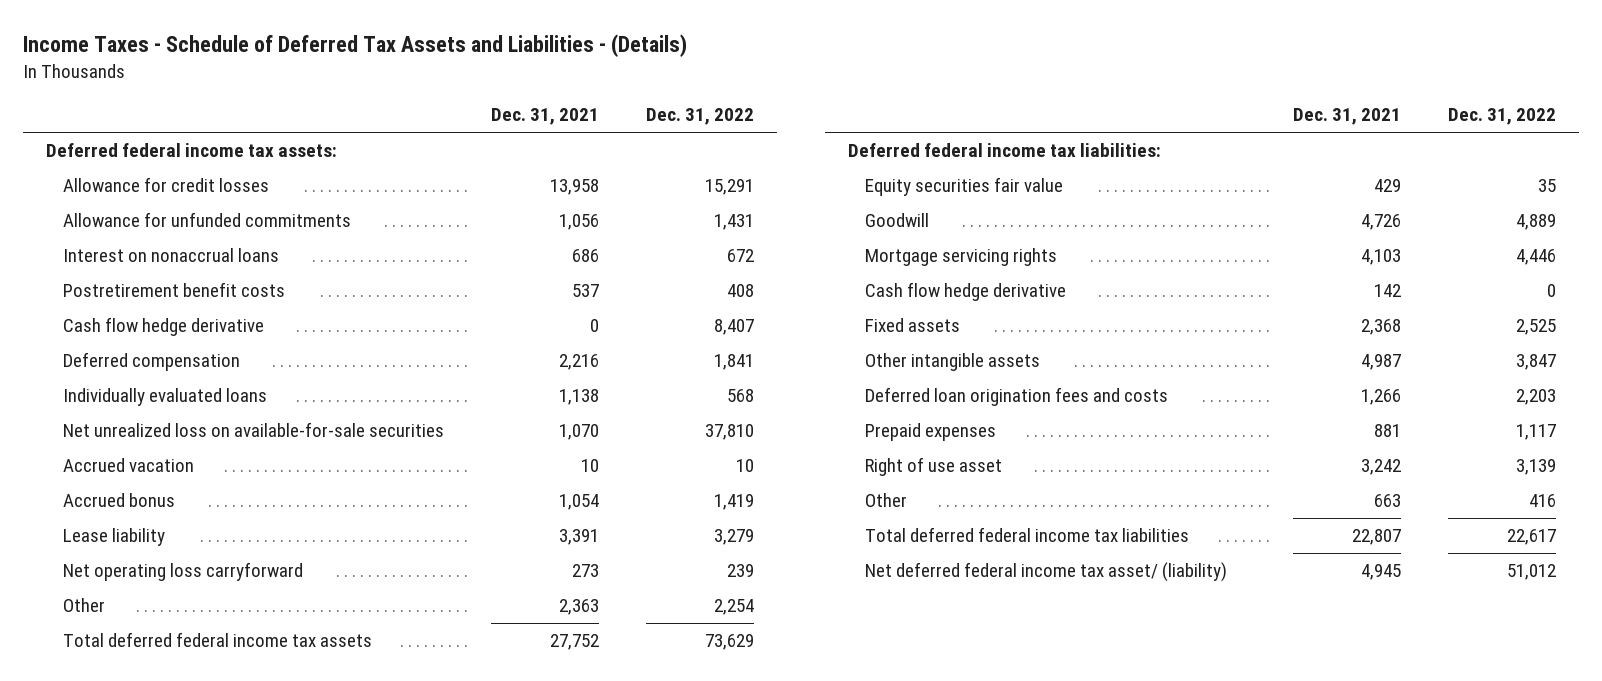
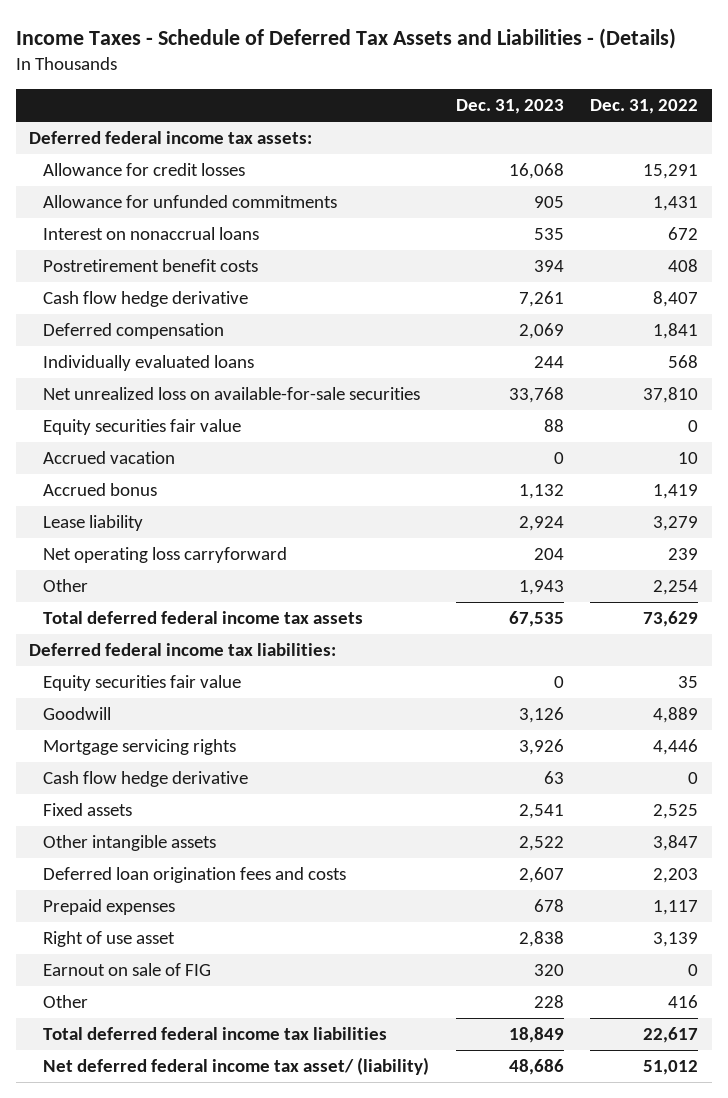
- | Dec. 31, 2021 | Dec. 31, 2022
+ | Dec. 31, 2023 | Dec. 31, 2022
+ Equity securities fair value | 88 | 0
+ Earnout on sale of FIG | 320 | 0

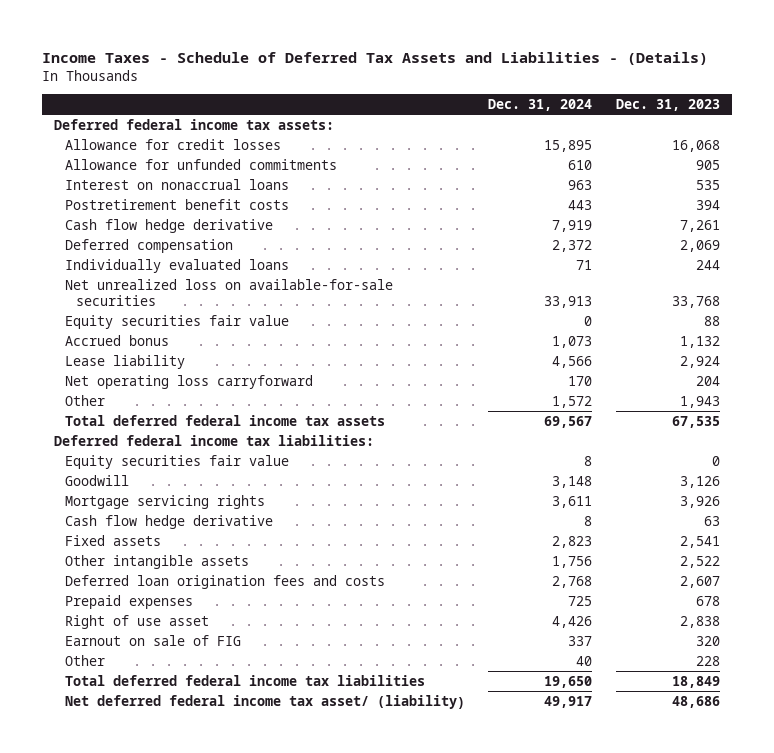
- | Dec. 31, 2023 | Dec. 31, 2022
+ | Dec. 31, 2024 | Dec. 31, 2023
- Accrued vacation | 0 | 10

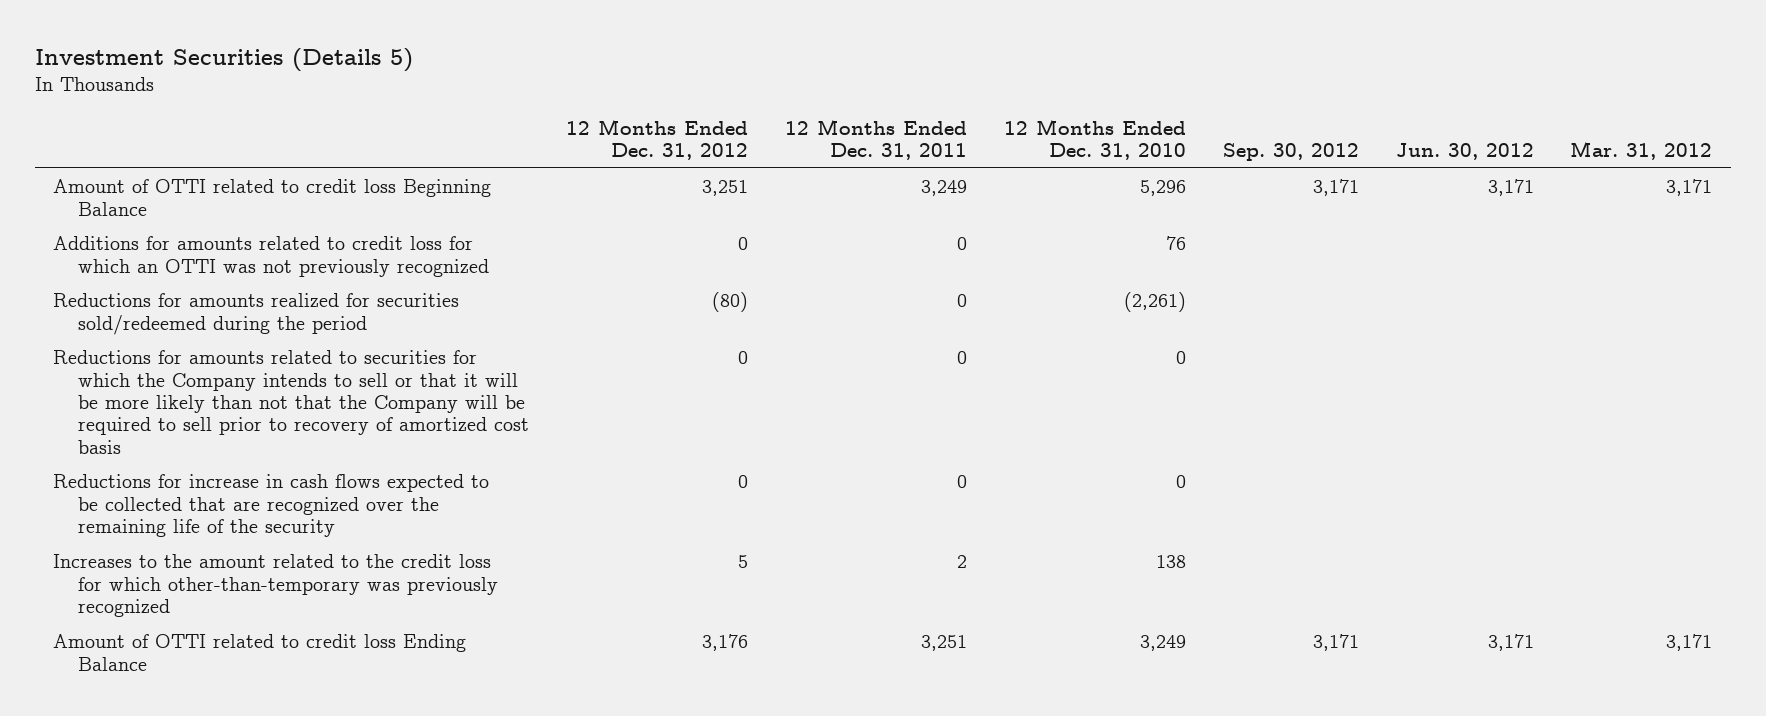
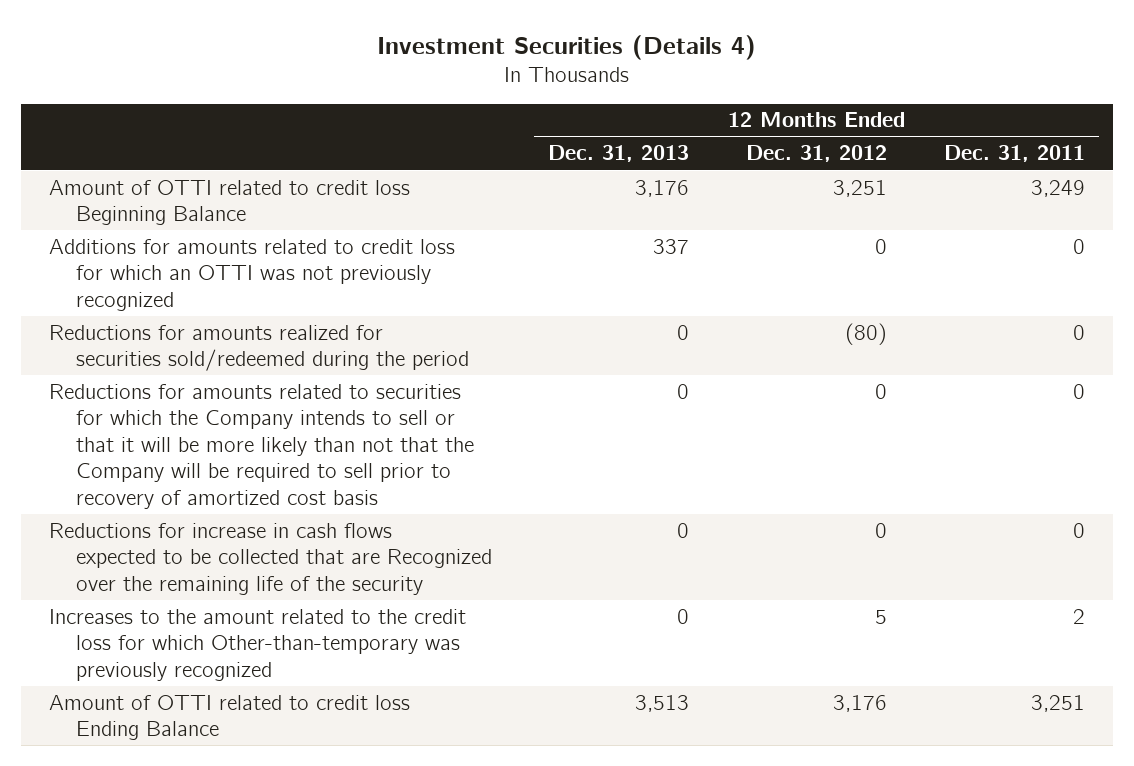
- Investment Securities (Details 5)
+ Investment Securities (Details 4)
- | 12 Months Ended Dec. 31, 2012 | 12 Months Ended Dec. 31, 2011 | 12 Months Ended Dec. 31, 2010 | Sep. 30, 2012 | Jun. 30, 2012 | Mar. 31, 2012
+ | 12 Months Ended Dec. 31, 2013 | 12 Months Ended Dec. 31, 2012 | 12 Months Ended Dec. 31, 2011
- Reductions for increase in cash flows expected to be collected that are recognized over the remaining life of the security | 0 | 0 | 0 | | |
- Increases to the amount related to the credit loss for which other-than-temporary was previously recognized | 5 | 2 | 138 | | |
+ Reductions for increase in cash flows expected to be collected that are Recognized over the remaining life of the security | 0 | 0 | 0
+ Increases to the amount related to the credit loss for which Other-than-temporary was previously recognized | 0 | 5 | 2

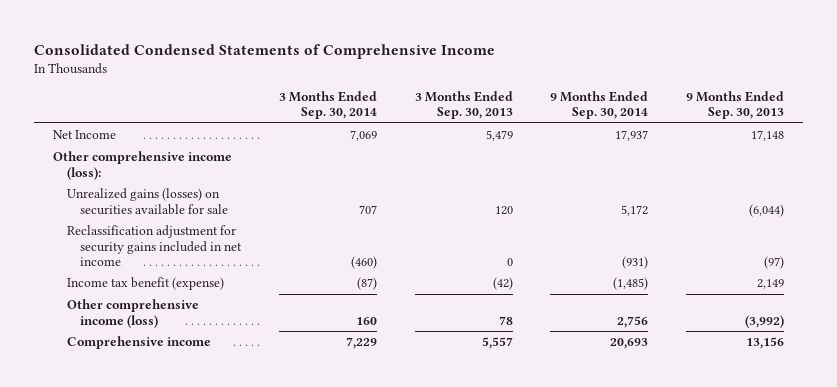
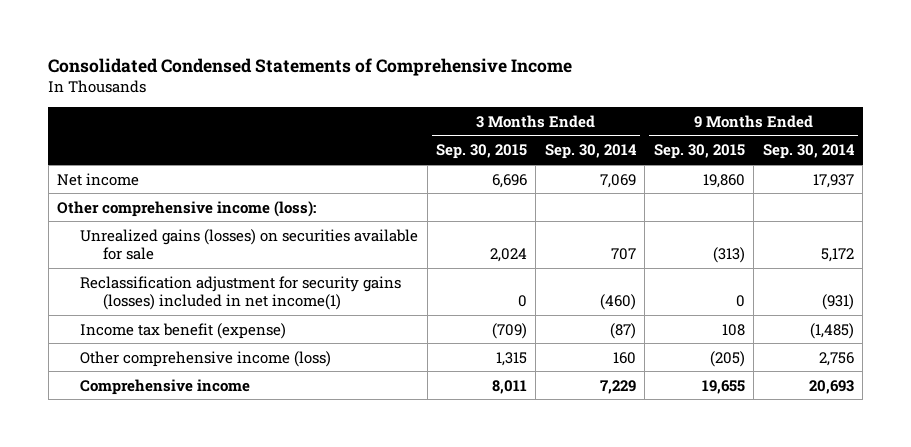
- | 3 Months Ended Sep. 30, 2014 | 3 Months Ended Sep. 30, 2013 | 9 Months Ended Sep. 30, 2014 | 9 Months Ended Sep. 30, 2013
+ | 3 Months Ended Sep. 30, 2015 | 3 Months Ended Sep. 30, 2014 | 9 Months Ended Sep. 30, 2015 | 9 Months Ended Sep. 30, 2014
- Net Income | 7,069 | 5,479 | 17,937 | 17,148
+ Net income | 6,696 | 7,069 | 19,860 | 17,937
- Reclassification adjustment for security gains included in net income | (460) | 0 | (931) | (97)
+ Reclassification adjustment for security gains (losses) included in net income(1) | 0 | (460) | 0 | (931)

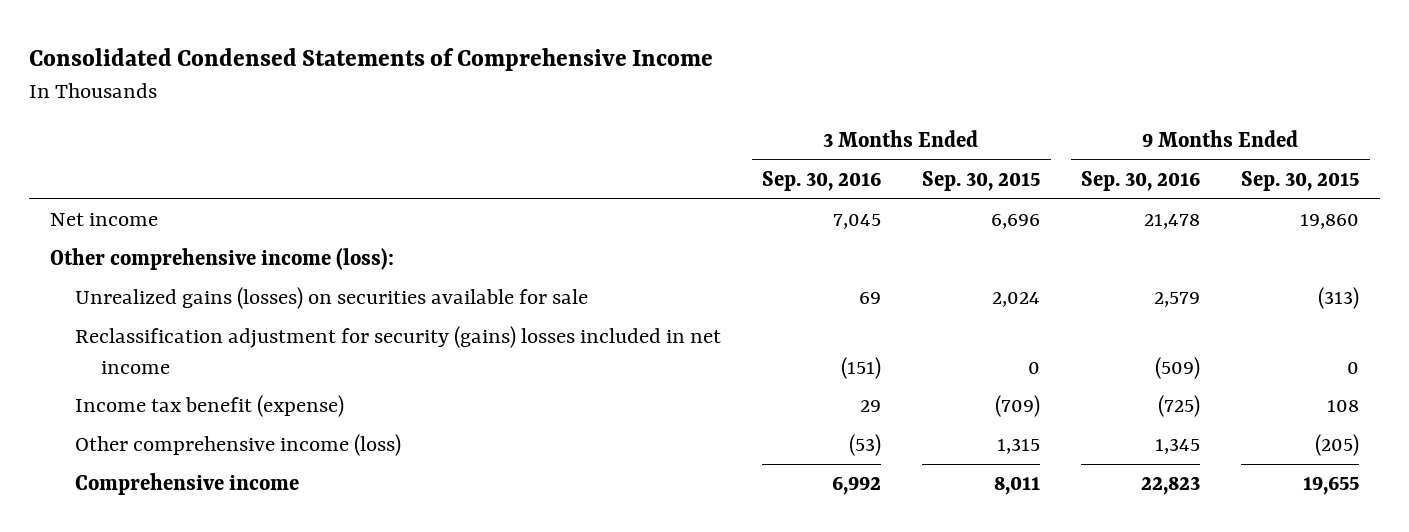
- | 3 Months Ended Sep. 30, 2015 | 3 Months Ended Sep. 30, 2014 | 9 Months Ended Sep. 30, 2015 | 9 Months Ended Sep. 30, 2014
+ | 3 Months Ended Sep. 30, 2016 | 3 Months Ended Sep. 30, 2015 | 9 Months Ended Sep. 30, 2016 | 9 Months Ended Sep. 30, 2015
- Reclassification adjustment for security gains (losses) included in net income(1) | 0 | (460) | 0 | (931)
+ Reclassification adjustment for security (gains) losses included in net income | (151) | 0 | (509) | 0

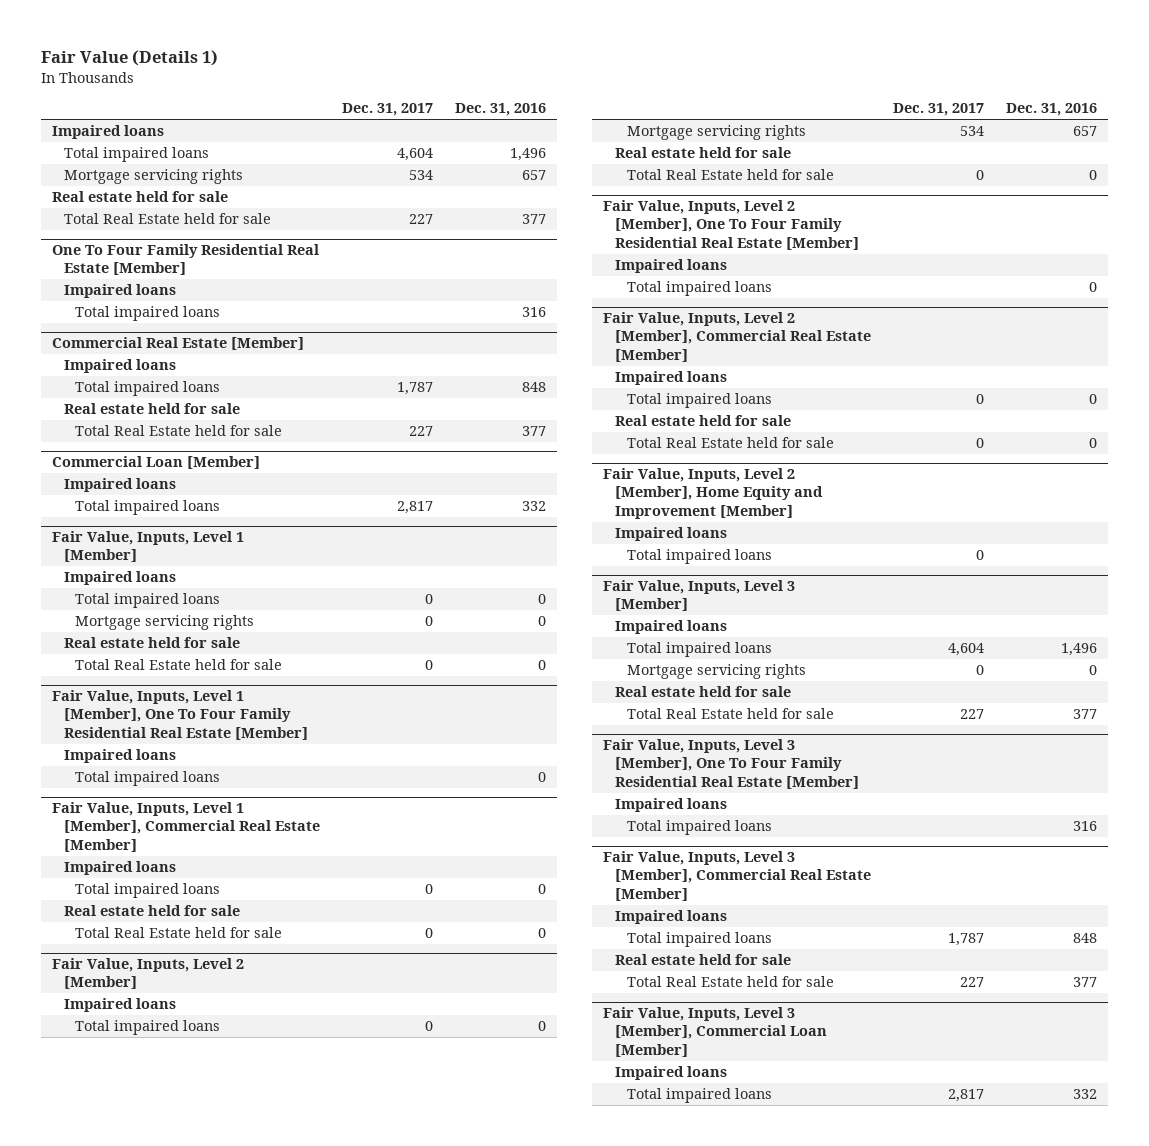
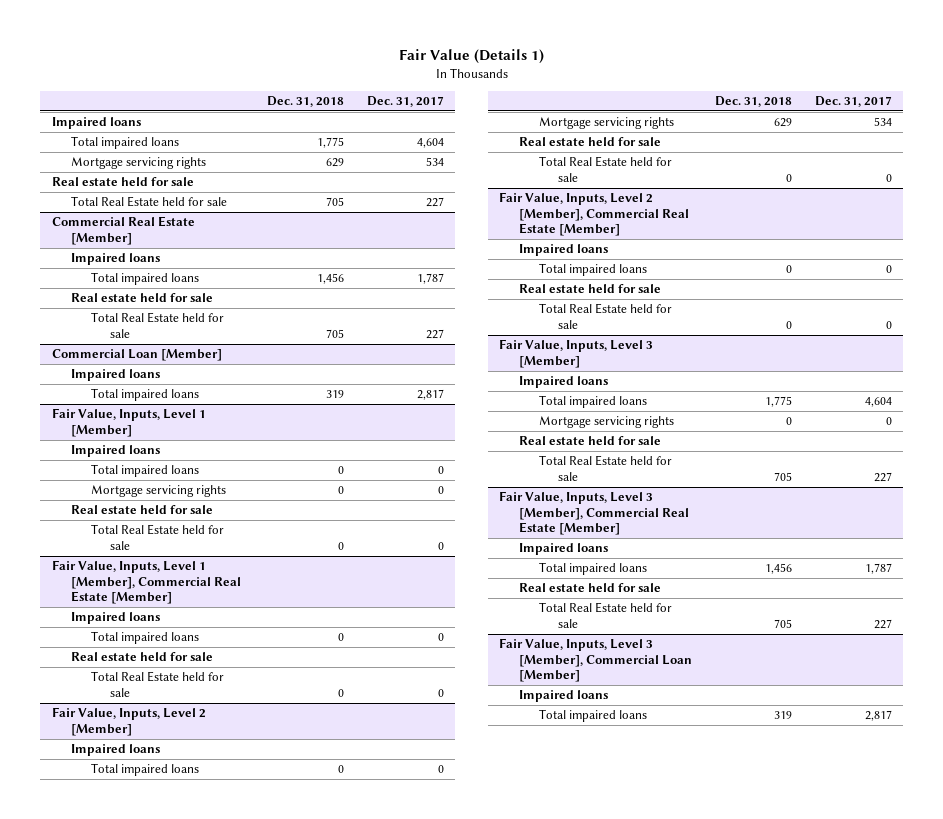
- | Dec. 31, 2017 | Dec. 31, 2016
+ | Dec. 31, 2018 | Dec. 31, 2017
- One To Four Family Residential Real Estate [Member]
- Impaired loans
- Total impaired loans | | 316
- Fair Value, Inputs, Level 1 [Member], One To Four Family Residential Real Estate [Member]
- Impaired loans
- Total impaired loans | | 0
- Fair Value, Inputs, Level 2 [Member], One To Four Family Residential Real Estate [Member]
- Impaired loans
- Total impaired loans | | 0
- Fair Value, Inputs, Level 2 [Member], Home Equity and Improvement [Member]
- Impaired loans
- Total impaired loans | 0 |
- Fair Value, Inputs, Level 3 [Member], One To Four Family Residential Real Estate [Member]
- Impaired loans
- Total impaired loans | | 316

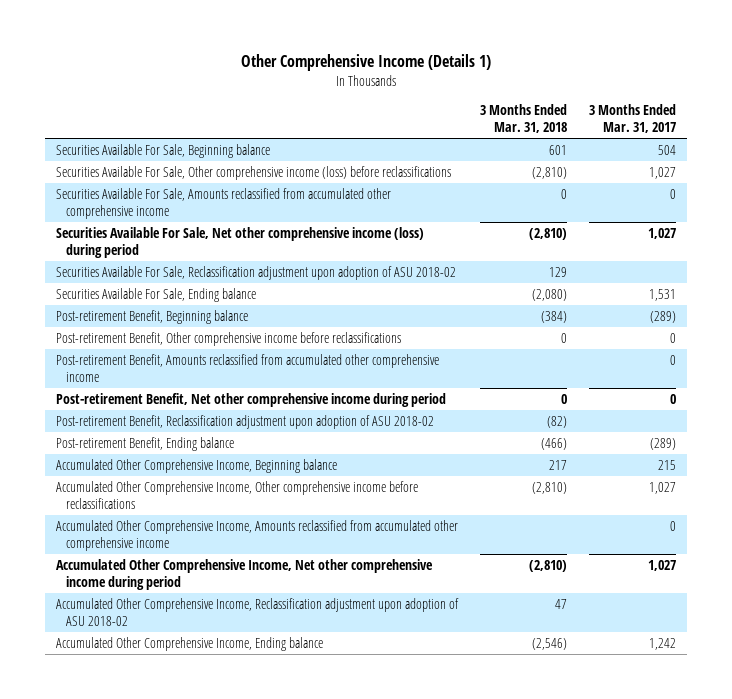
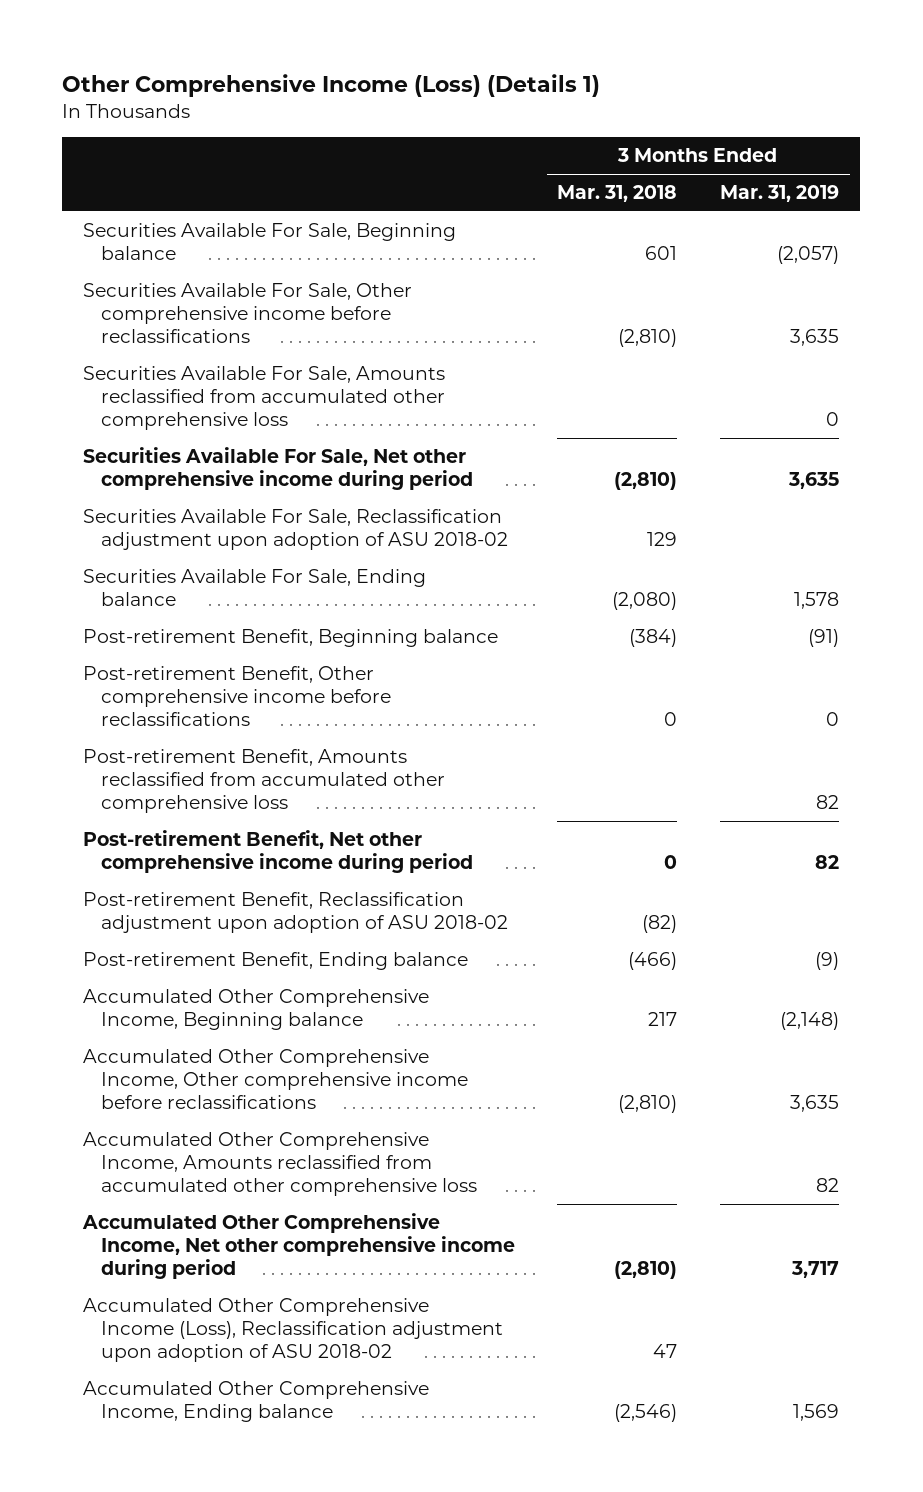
- Other Comprehensive Income (Details 1)
+ Other Comprehensive Income (Loss) (Details 1)
- | 3 Months Ended Mar. 31, 2018 | 3 Months Ended Mar. 31, 2017
+ | 3 Months Ended Mar. 31, 2018 | 3 Months Ended Mar. 31, 2019
- Securities Available For Sale, Other comprehensive income (loss) before reclassifications | (2,810) | 1,027
- Securities Available For Sale, Amounts reclassified from accumulated other comprehensive income | 0 | 0
- Securities Available For Sale, Net other comprehensive income (loss) during period | (2,810) | 1,027
+ Securities Available For Sale, Other comprehensive income before reclassifications | (2,810) | 3,635
+ Securities Available For Sale, Amounts reclassified from accumulated other comprehensive loss | | 0
+ Securities Available For Sale, Net other comprehensive income during period | (2,810) | 3,635
- Post-retirement Benefit, Amounts reclassified from accumulated other comprehensive income | | 0
+ Post-retirement Benefit, Amounts reclassified from accumulated other comprehensive loss | | 82
- Accumulated Other Comprehensive Income, Amounts reclassified from accumulated other comprehensive income | | 0
+ Accumulated Other Comprehensive Income, Amounts reclassified from accumulated other comprehensive loss | | 82
- Accumulated Other Comprehensive Income, Reclassification adjustment upon adoption of ASU 2018-02 | 47 |
+ Accumulated Other Comprehensive Income (Loss), Reclassification adjustment upon adoption of ASU 2018-02 | 47 |

